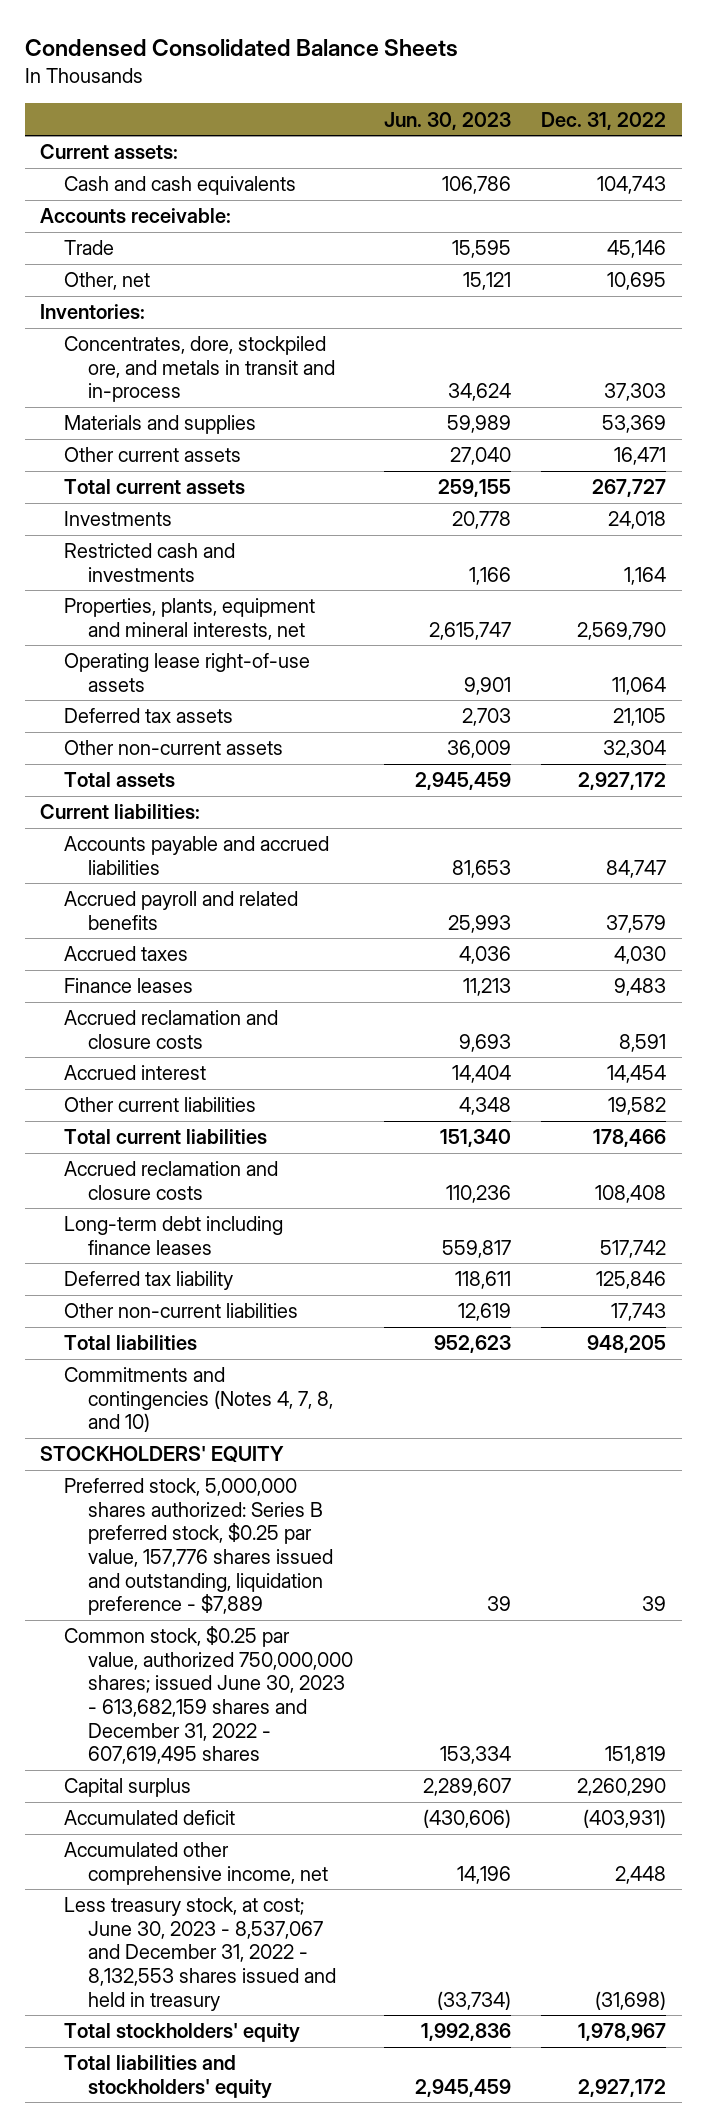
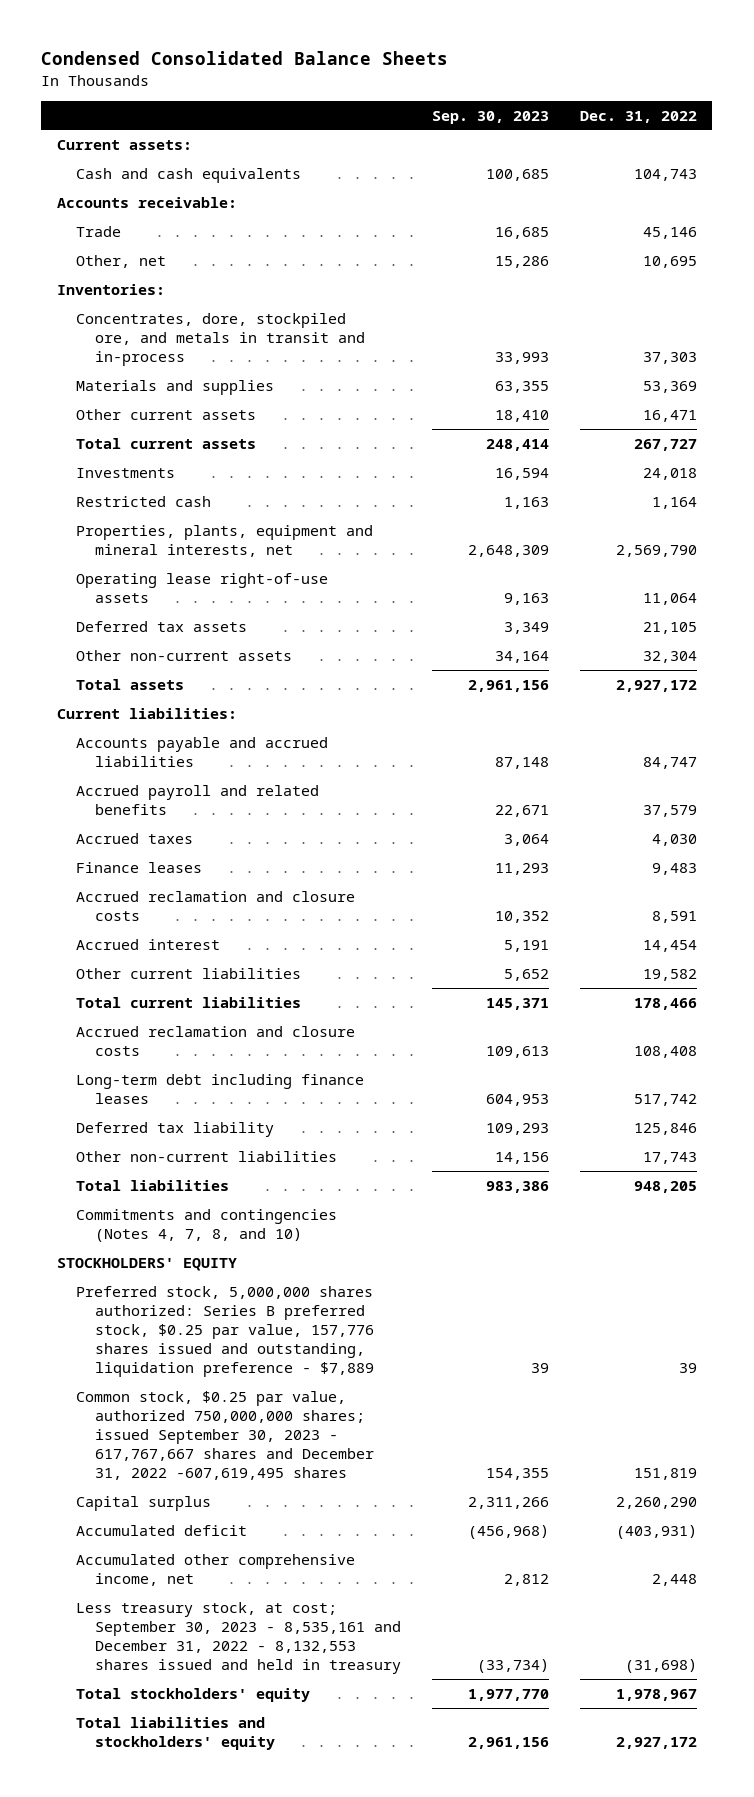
- | Jun. 30, 2023 | Dec. 31, 2022
+ | Sep. 30, 2023 | Dec. 31, 2022
- Restricted cash and investments | 1,166 | 1,164
+ Restricted cash | 1,163 | 1,164
- Common stock, $0.25 par value, authorized 750,000,000 shares; issued June 30, 2023 - 613,682,159 shares and December 31, 2022 - 607,619,495 shares | 153,334 | 151,819
+ Common stock, $0.25 par value, authorized 750,000,000 shares; issued September 30, 2023 - 617,767,667 shares and December 31, 2022 -607,619,495 shares | 154,355 | 151,819
- Less treasury stock, at cost; June 30, 2023 - 8,537,067 and December 31, 2022 - 8,132,553 shares issued and held in treasury | (33,734) | (31,698)
+ Less treasury stock, at cost; September 30, 2023 - 8,535,161 and December 31, 2022 - 8,132,553 shares issued and held in treasury | (33,734) | (31,698)

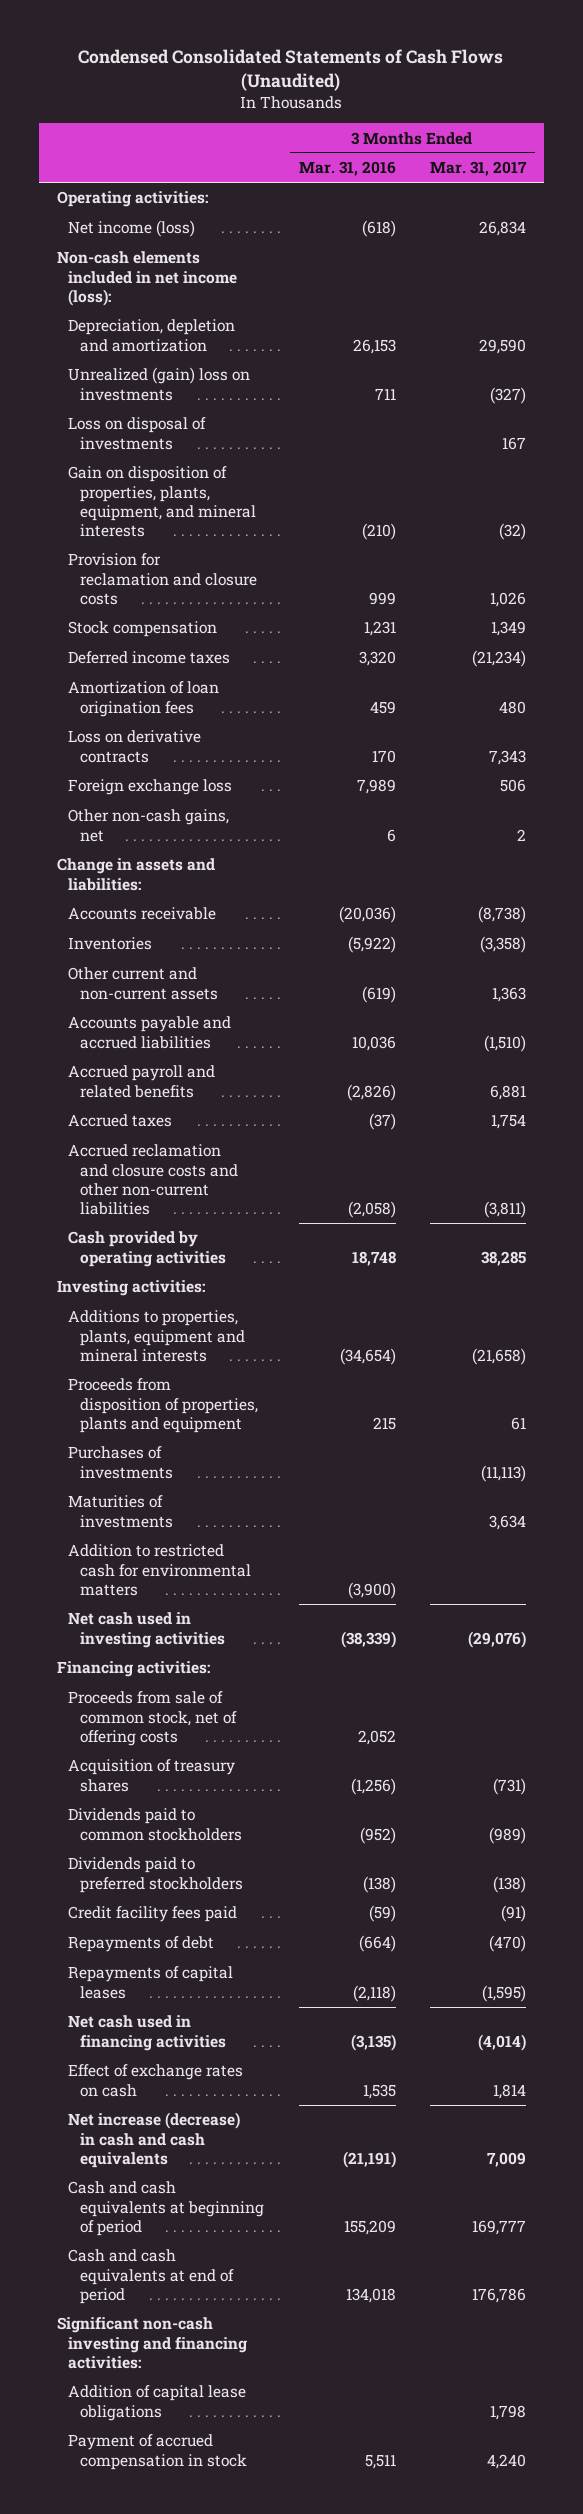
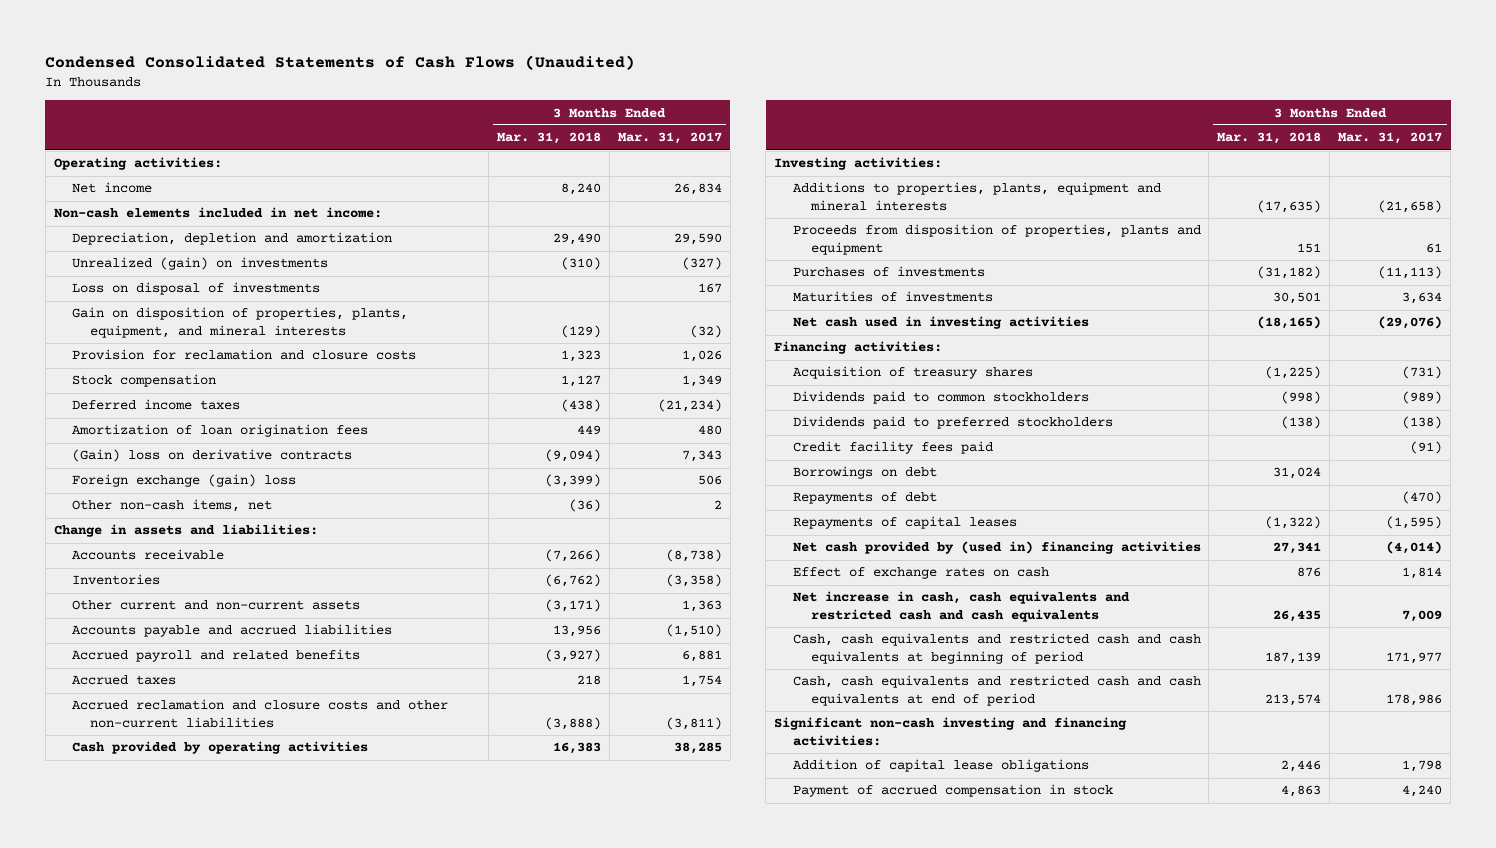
- | 3 Months Ended Mar. 31, 2016 | 3 Months Ended Mar. 31, 2017
+ | 3 Months Ended Mar. 31, 2018 | 3 Months Ended Mar. 31, 2017
- Net income (loss) | (618) | 26,834
- Non-cash elements included in net income (loss):
+ Net income | 8,240 | 26,834
+ Non-cash elements included in net income:
- Unrealized (gain) loss on investments | 711 | (327)
+ Unrealized (gain) on investments | (310) | (327)
- Loss on derivative contracts | 170 | 7,343
- Foreign exchange loss | 7,989 | 506
- Other non-cash gains, net | 6 | 2
+ (Gain) loss on derivative contracts | (9,094) | 7,343
+ Foreign exchange (gain) loss | (3,399) | 506
+ Other non-cash items, net | (36) | 2
- Addition to restricted cash for environmental matters | (3,900) |
- Proceeds from sale of common stock, net of offering costs | 2,052 |
+ Borrowings on debt | 31,024 |
- Net cash used in financing activities | (3,135) | (4,014)
+ Net cash provided by (used in) financing activities | 27,341 | (4,014)
- Net increase (decrease) in cash and cash equivalents | (21,191) | 7,009
- Cash and cash equivalents at beginning of period | 155,209 | 169,777
- Cash and cash equivalents at end of period | 134,018 | 176,786
+ Net increase in cash, cash equivalents and restricted cash and cash equivalents | 26,435 | 7,009
+ Cash, cash equivalents and restricted cash and cash equivalents at beginning of period | 187,139 | 171,977
+ Cash, cash equivalents and restricted cash and cash equivalents at end of period | 213,574 | 178,986

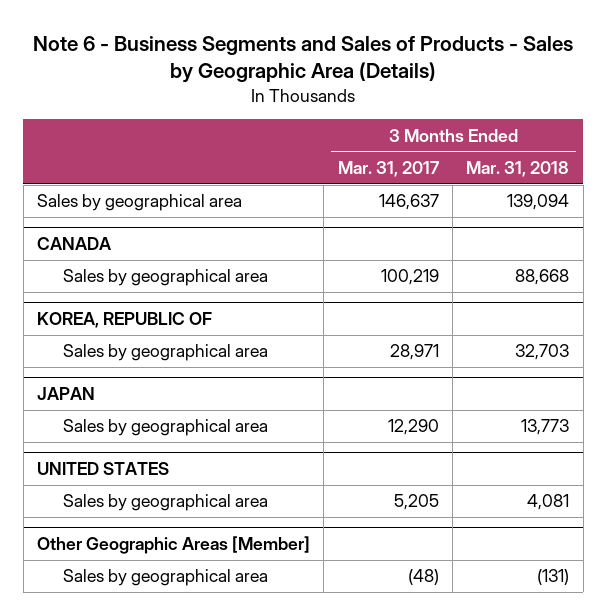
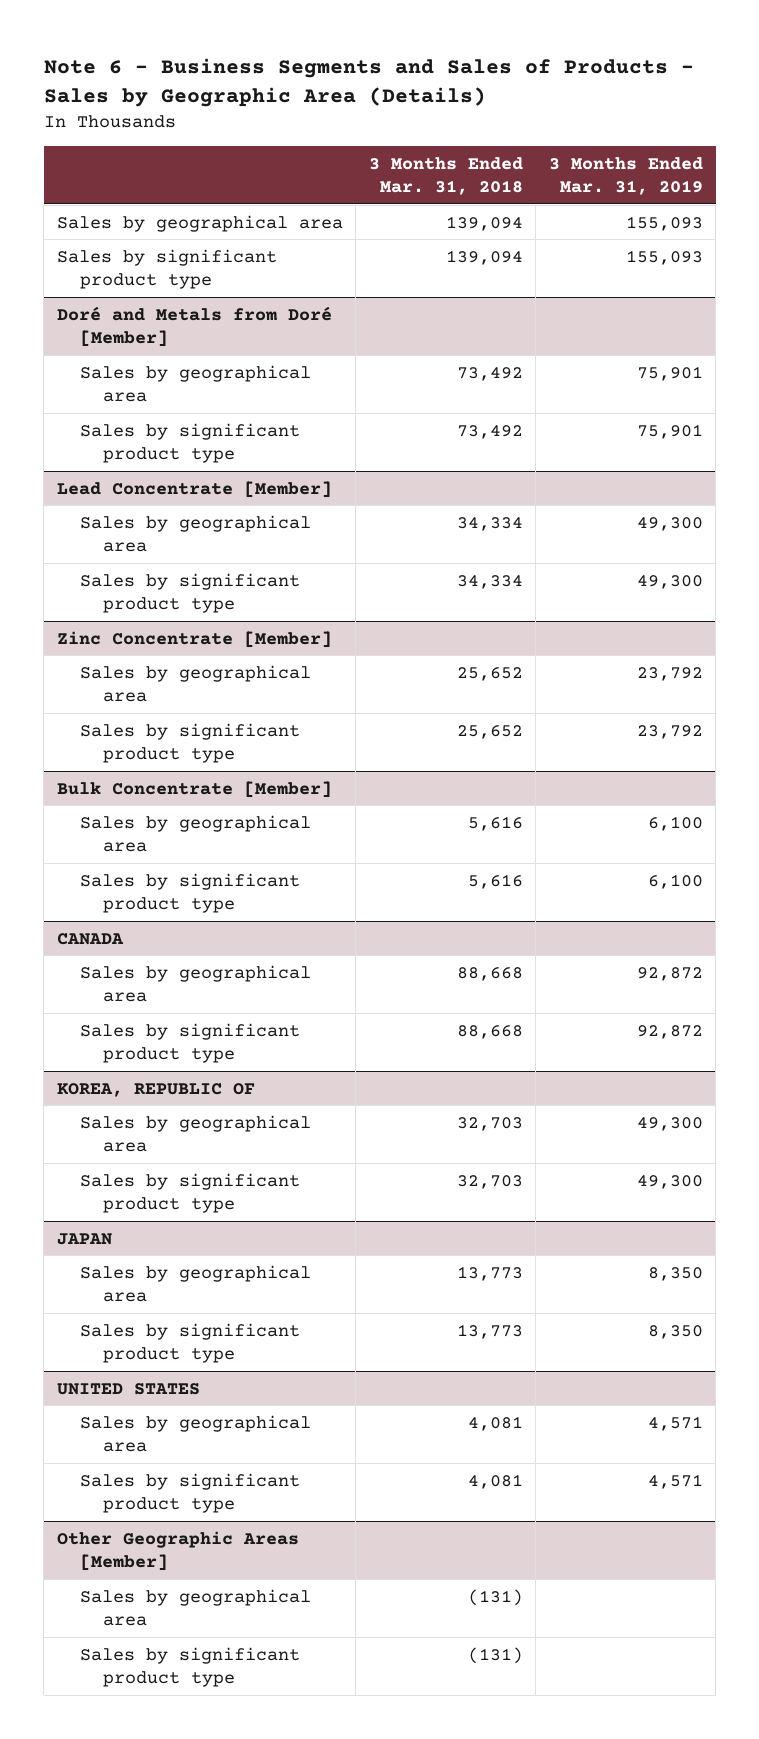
- | 3 Months Ended Mar. 31, 2017 | 3 Months Ended Mar. 31, 2018
+ | 3 Months Ended Mar. 31, 2018 | 3 Months Ended Mar. 31, 2019
+ Sales by significant product type | 139,094 | 155,093
+ Doré and Metals from Doré [Member]
+ Sales by geographical area | 73,492 | 75,901
+ Sales by significant product type | 73,492 | 75,901
+ Lead Concentrate [Member]
+ Sales by geographical area | 34,334 | 49,300
+ Sales by significant product type | 34,334 | 49,300
+ Zinc Concentrate [Member]
+ Sales by geographical area | 25,652 | 23,792
+ Sales by significant product type | 25,652 | 23,792
+ Bulk Concentrate [Member]
+ Sales by geographical area | 5,616 | 6,100
+ Sales by significant product type | 5,616 | 6,100
@ CANADA
+ Sales by significant product type | 88,668 | 92,872
@ KOREA, REPUBLIC OF
+ Sales by significant product type | 32,703 | 49,300
@ JAPAN
+ Sales by significant product type | 13,773 | 8,350
@ UNITED STATES
+ Sales by significant product type | 4,081 | 4,571
@ Other Geographic Areas [Member]
+ Sales by significant product type | (131) |

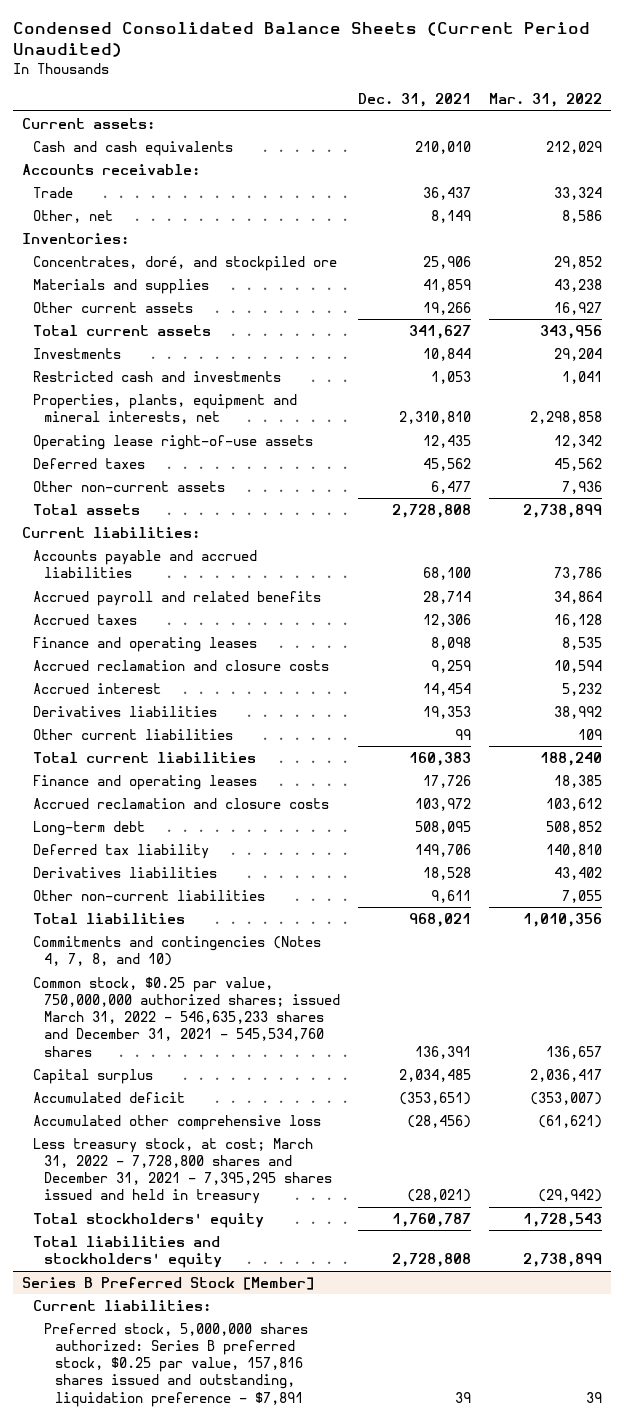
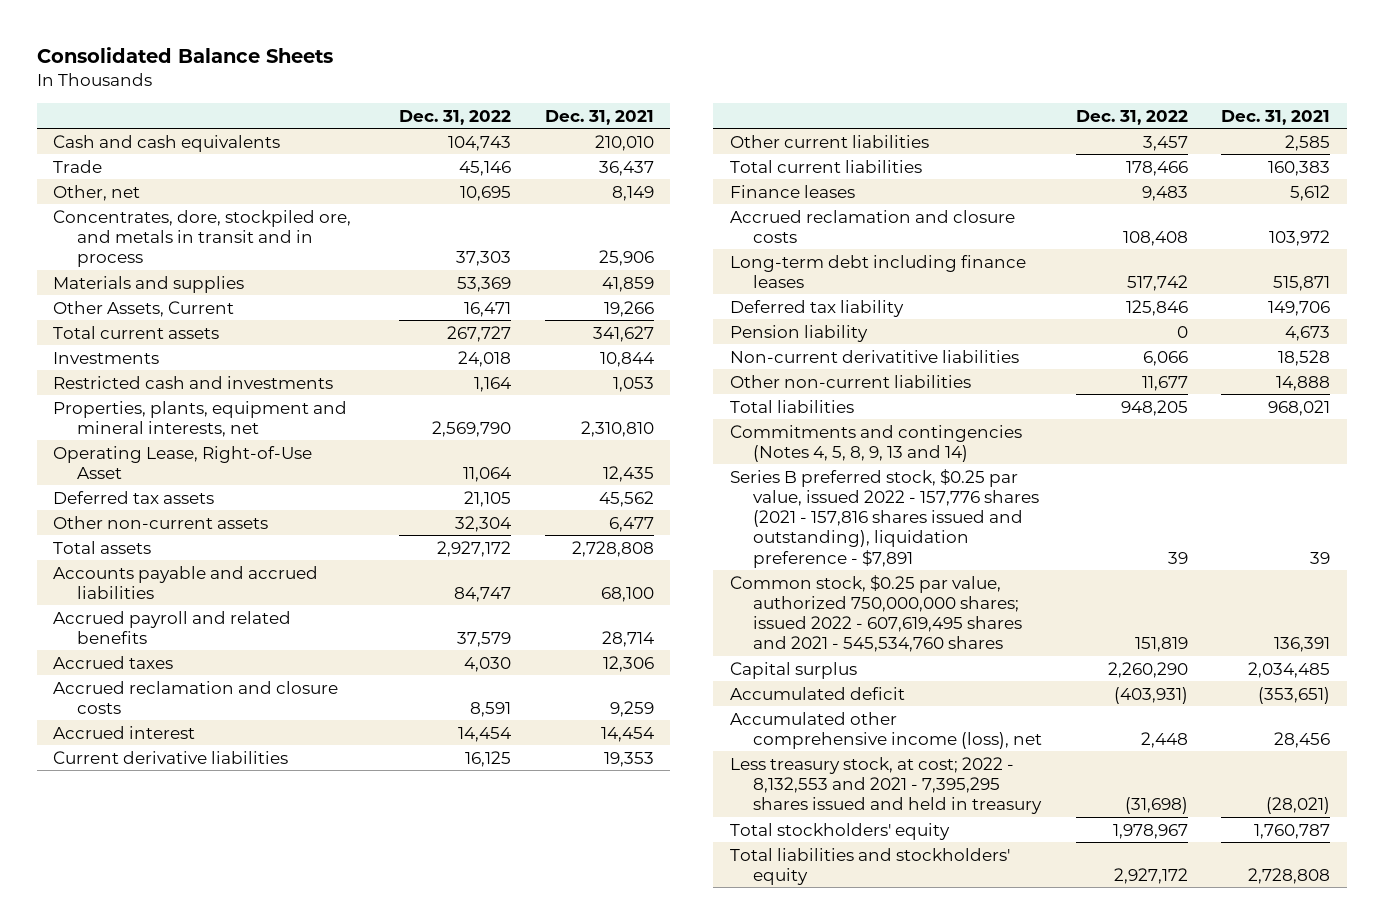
- Condensed Consolidated Balance Sheets (Current Period Unaudited)
+ Consolidated Balance Sheets
- | Dec. 31, 2021 | Mar. 31, 2022
+ | Dec. 31, 2022 | Dec. 31, 2021
- Current assets:
- Accounts receivable:
- Inventories:
- Concentrates, doré, and stockpiled ore | 25,906 | 29,852
+ Concentrates, dore, stockpiled ore, and metals in transit and in process | 37,303 | 25,906
- Other current assets | 19,266 | 16,927
+ Other Assets, Current | 16,471 | 19,266
- Operating lease right-of-use assets | 12,435 | 12,342
- Deferred taxes | 45,562 | 45,562
+ Operating Lease, Right-of-Use Asset | 11,064 | 12,435
+ Deferred tax assets | 21,105 | 45,562
- Current liabilities:
- Finance and operating leases | 8,098 | 8,535
- Derivatives liabilities | 19,353 | 38,992
- Other current liabilities | 99 | 109
+ Current derivative liabilities | 16,125 | 19,353
+ Other current liabilities | 3,457 | 2,585
- Finance and operating leases | 17,726 | 18,385
+ Finance leases | 9,483 | 5,612
- Long-term debt | 508,095 | 508,852
+ Long-term debt including finance leases | 517,742 | 515,871
- Derivatives liabilities | 18,528 | 43,402
- Other non-current liabilities | 9,611 | 7,055
+ Pension liability | 0 | 4,673
+ Non-current derivatitive liabilities | 6,066 | 18,528
+ Other non-current liabilities | 11,677 | 14,888
- Commitments and contingencies (Notes 4, 7, 8, and 10)
- Common stock, $0.25 par value, 750,000,000 authorized shares; issued March 31, 2022 - 546,635,233 shares and December 31, 2021 - 545,534,760 shares | 136,391 | 136,657
+ Commitments and contingencies (Notes 4, 5, 8, 9, 13 and 14)
+ Series B preferred stock, $0.25 par value, issued 2022 - 157,776 shares (2021 - 157,816 shares issued and outstanding), liquidation preference - $7,891 | 39 | 39
+ Common stock, $0.25 par value, authorized 750,000,000 shares; issued 2022 - 607,619,495 shares and 2021 - 545,534,760 shares | 151,819 | 136,391
- Accumulated other comprehensive loss | (28,456) | (61,621)
- Less treasury stock, at cost; March 31, 2022 - 7,728,800 shares and December 31, 2021 - 7,395,295 shares issued and held in treasury | (28,021) | (29,942)
+ Accumulated other comprehensive income (loss), net | 2,448 | 28,456
+ Less treasury stock, at cost; 2022 - 8,132,553 and 2021 - 7,395,295 shares issued and held in treasury | (31,698) | (28,021)
- Series B Preferred Stock [Member]
- Current liabilities:
- Preferred stock, 5,000,000 shares authorized: Series B preferred stock, $0.25 par value, 157,816 shares issued and outstanding, liquidation preference - $7,891 | 39 | 39

